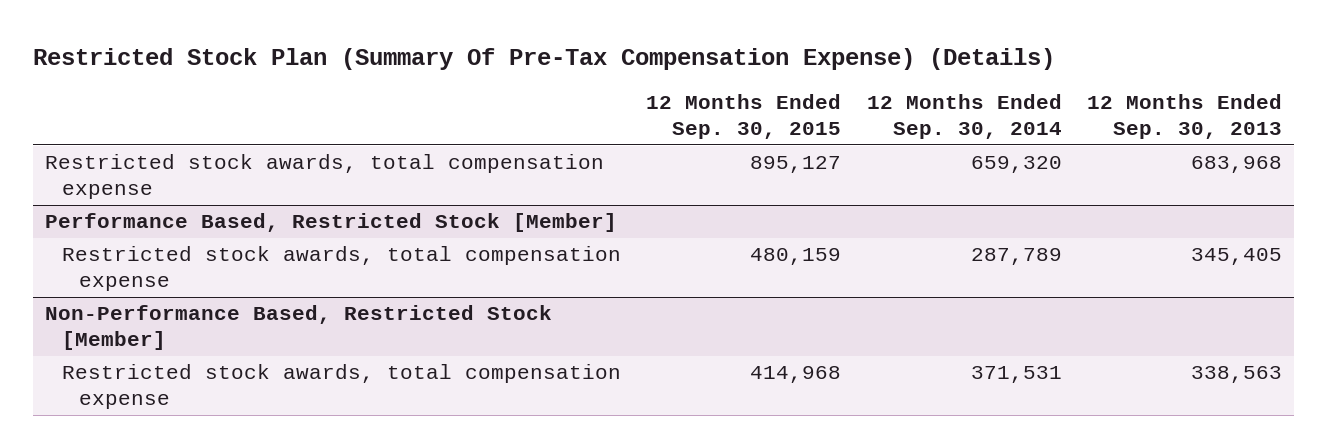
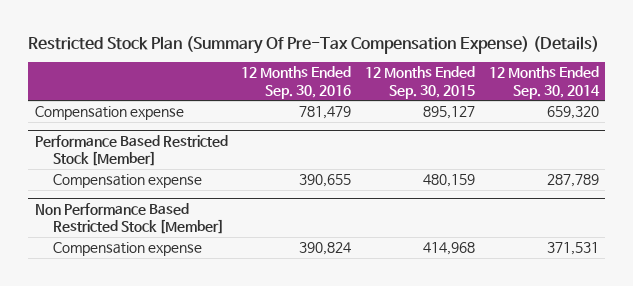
- | 12 Months Ended Sep. 30, 2015 | 12 Months Ended Sep. 30, 2014 | 12 Months Ended Sep. 30, 2013
+ | 12 Months Ended Sep. 30, 2016 | 12 Months Ended Sep. 30, 2015 | 12 Months Ended Sep. 30, 2014
- Restricted stock awards, total compensation expense | 895,127 | 659,320 | 683,968
- Performance Based, Restricted Stock [Member]
- Restricted stock awards, total compensation expense | 480,159 | 287,789 | 345,405
- Non-Performance Based, Restricted Stock [Member]
- Restricted stock awards, total compensation expense | 414,968 | 371,531 | 338,563
+ Compensation expense | 781,479 | 895,127 | 659,320
+ Performance Based Restricted Stock [Member]
+ Compensation expense | 390,655 | 480,159 | 287,789
+ Non Performance Based Restricted Stock [Member]
+ Compensation expense | 390,824 | 414,968 | 371,531

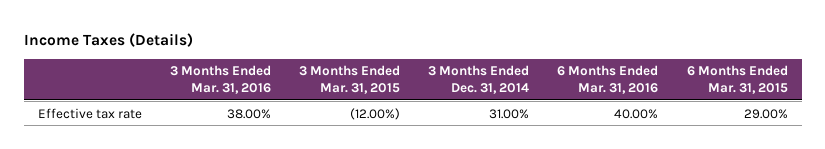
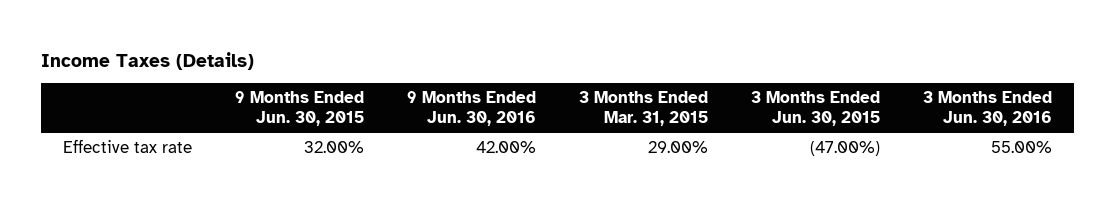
- | 3 Months Ended Mar. 31, 2016 | 3 Months Ended Mar. 31, 2015 | 3 Months Ended Dec. 31, 2014 | 6 Months Ended Mar. 31, 2016 | 6 Months Ended Mar. 31, 2015
+ | 9 Months Ended Jun. 30, 2015 | 9 Months Ended Jun. 30, 2016 | 3 Months Ended Mar. 31, 2015 | 3 Months Ended Jun. 30, 2015 | 3 Months Ended Jun. 30, 2016
- Effective tax rate | 38.00% | (12.00%) | 31.00% | 40.00% | 29.00%
+ Effective tax rate | 32.00% | 42.00% | 29.00% | (47.00%) | 55.00%

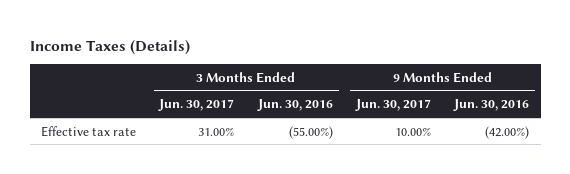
- | 9 Months Ended Jun. 30, 2015 | 9 Months Ended Jun. 30, 2016 | 3 Months Ended Mar. 31, 2015 | 3 Months Ended Jun. 30, 2015 | 3 Months Ended Jun. 30, 2016
+ | 3 Months Ended Jun. 30, 2017 | 3 Months Ended Jun. 30, 2016 | 9 Months Ended Jun. 30, 2017 | 9 Months Ended Jun. 30, 2016
- Effective tax rate | 32.00% | 42.00% | 29.00% | (47.00%) | 55.00%
+ Effective tax rate | 31.00% | (55.00%) | 10.00% | (42.00%)

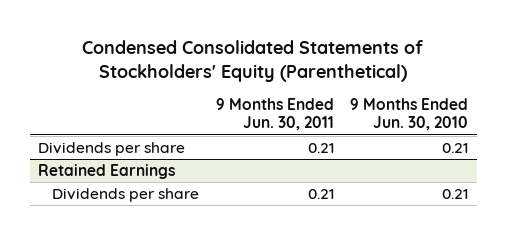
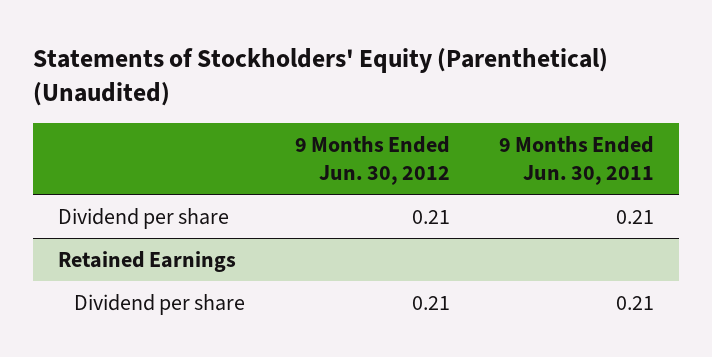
- Condensed Consolidated Statements of Stockholders' Equity (Parenthetical)
+ Statements of Stockholders' Equity (Parenthetical) (Unaudited)
- | 9 Months Ended Jun. 30, 2011 | 9 Months Ended Jun. 30, 2010
+ | 9 Months Ended Jun. 30, 2012 | 9 Months Ended Jun. 30, 2011
- Dividends per share | 0.21 | 0.21
+ Dividend per share | 0.21 | 0.21
@ Retained Earnings
- Dividends per share | 0.21 | 0.21
+ Dividend per share | 0.21 | 0.21

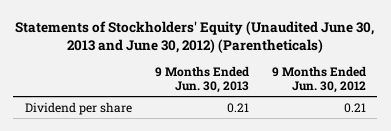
- Statements of Stockholders' Equity (Parenthetical) (Unaudited)
+ Statements of Stockholders' Equity (Unaudited June 30, 2013 and June 30, 2012) (Parentheticals)
- | 9 Months Ended Jun. 30, 2012 | 9 Months Ended Jun. 30, 2011
+ | 9 Months Ended Jun. 30, 2013 | 9 Months Ended Jun. 30, 2012
- Retained Earnings
- Dividend per share | 0.21 | 0.21

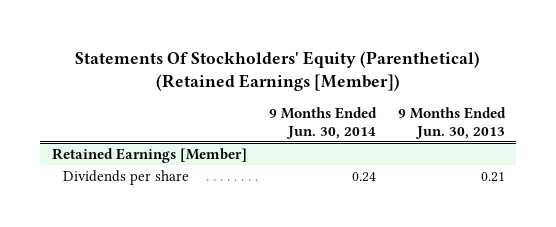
- Statements of Stockholders' Equity (Unaudited June 30, 2013 and June 30, 2012) (Parentheticals)
+ Statements Of Stockholders' Equity (Parenthetical) (Retained Earnings [Member])
- | 9 Months Ended Jun. 30, 2013 | 9 Months Ended Jun. 30, 2012
+ | 9 Months Ended Jun. 30, 2014 | 9 Months Ended Jun. 30, 2013
- Dividend per share | 0.21 | 0.21
+ Retained Earnings [Member]
+ Dividends per share | 0.24 | 0.21

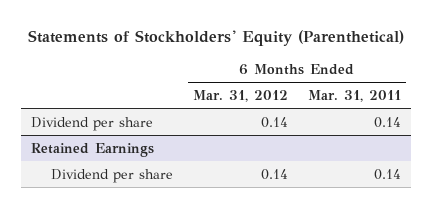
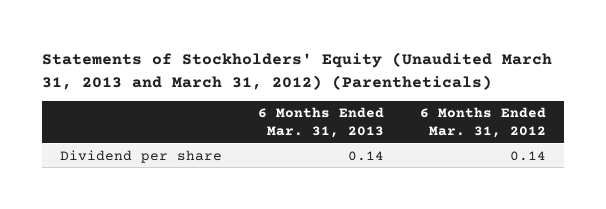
- Statements of Stockholders' Equity (Parenthetical)
+ Statements of Stockholders' Equity (Unaudited March 31, 2013 and March 31, 2012) (Parentheticals)
- | 6 Months Ended Mar. 31, 2012 | 6 Months Ended Mar. 31, 2011
+ | 6 Months Ended Mar. 31, 2013 | 6 Months Ended Mar. 31, 2012
- Retained Earnings
- Dividend per share | 0.14 | 0.14

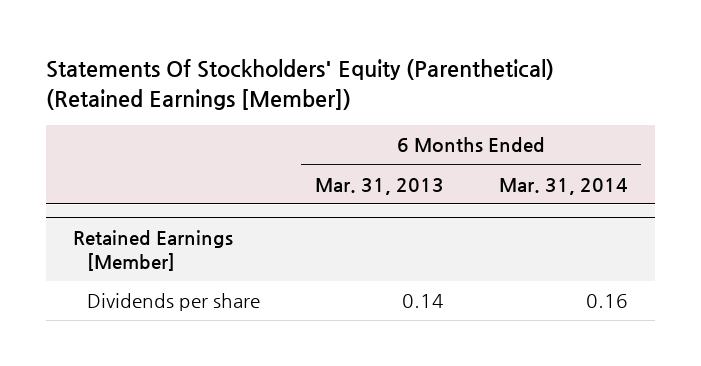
- Statements of Stockholders' Equity (Unaudited March 31, 2013 and March 31, 2012) (Parentheticals)
+ Statements Of Stockholders' Equity (Parenthetical) (Retained Earnings [Member])
- | 6 Months Ended Mar. 31, 2013 | 6 Months Ended Mar. 31, 2012
+ | 6 Months Ended Mar. 31, 2013 | 6 Months Ended Mar. 31, 2014
- Dividend per share | 0.14 | 0.14
+ Retained Earnings [Member]
+ Dividends per share | 0.14 | 0.16

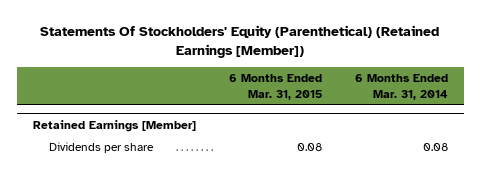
- | 6 Months Ended Mar. 31, 2013 | 6 Months Ended Mar. 31, 2014
+ | 6 Months Ended Mar. 31, 2015 | 6 Months Ended Mar. 31, 2014
@ Retained Earnings [Member]
- Dividends per share | 0.14 | 0.16
+ Dividends per share | 0.08 | 0.08

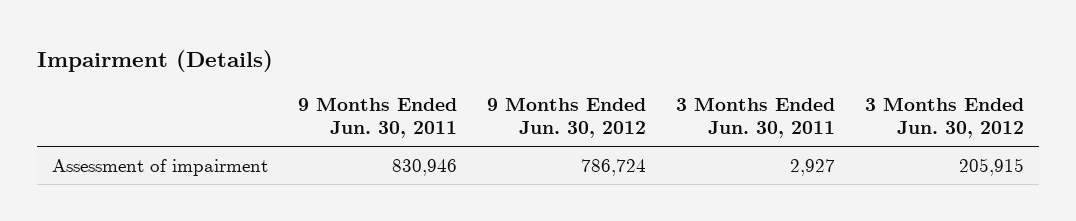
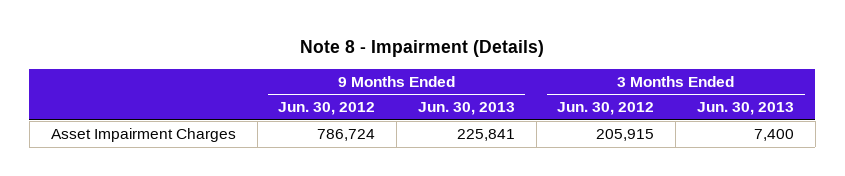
- Impairment (Details)
+ Note 8 - Impairment (Details)
- | 9 Months Ended Jun. 30, 2011 | 9 Months Ended Jun. 30, 2012 | 3 Months Ended Jun. 30, 2011 | 3 Months Ended Jun. 30, 2012
+ | 9 Months Ended Jun. 30, 2012 | 9 Months Ended Jun. 30, 2013 | 3 Months Ended Jun. 30, 2012 | 3 Months Ended Jun. 30, 2013
- Assessment of impairment | 830,946 | 786,724 | 2,927 | 205,915
+ Asset Impairment Charges | 786,724 | 225,841 | 205,915 | 7,400

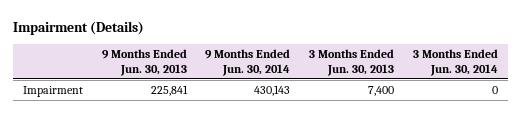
- Note 8 - Impairment (Details)
+ Impairment (Details)
- | 9 Months Ended Jun. 30, 2012 | 9 Months Ended Jun. 30, 2013 | 3 Months Ended Jun. 30, 2012 | 3 Months Ended Jun. 30, 2013
+ | 9 Months Ended Jun. 30, 2013 | 9 Months Ended Jun. 30, 2014 | 3 Months Ended Jun. 30, 2013 | 3 Months Ended Jun. 30, 2014
- Asset Impairment Charges | 786,724 | 225,841 | 205,915 | 7,400
+ Impairment | 225,841 | 430,143 | 7,400 | 0

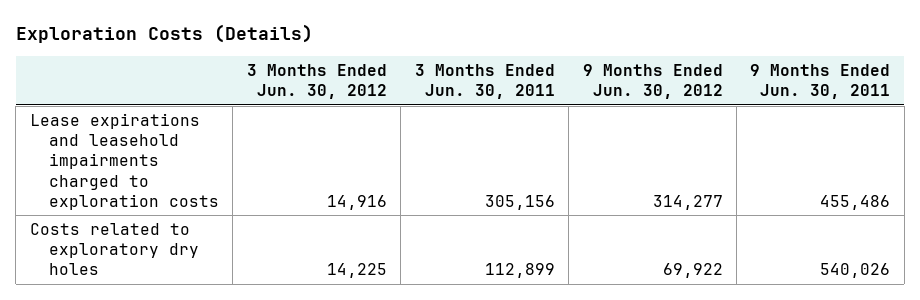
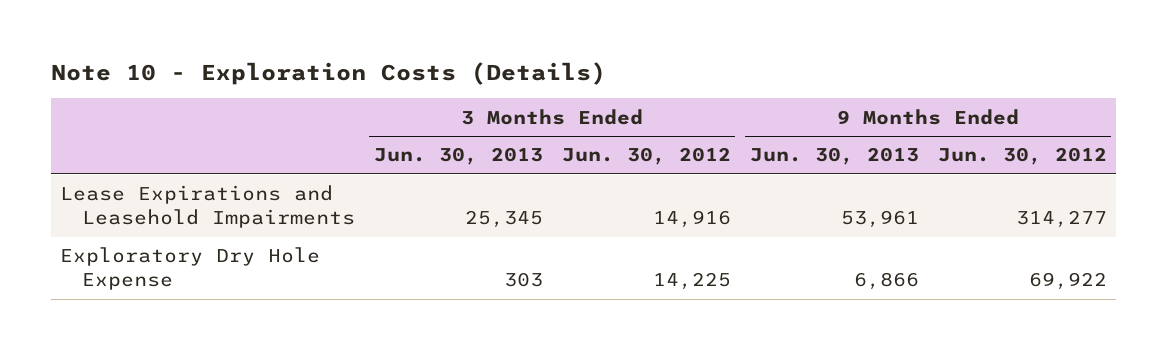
- Exploration Costs (Details)
+ Note 10 - Exploration Costs (Details)
- | 3 Months Ended Jun. 30, 2012 | 3 Months Ended Jun. 30, 2011 | 9 Months Ended Jun. 30, 2012 | 9 Months Ended Jun. 30, 2011
+ | 3 Months Ended Jun. 30, 2013 | 3 Months Ended Jun. 30, 2012 | 9 Months Ended Jun. 30, 2013 | 9 Months Ended Jun. 30, 2012
- Lease expirations and leasehold impairments charged to exploration costs | 14,916 | 305,156 | 314,277 | 455,486
- Costs related to exploratory dry holes | 14,225 | 112,899 | 69,922 | 540,026
+ Lease Expirations and Leasehold Impairments | 25,345 | 14,916 | 53,961 | 314,277
+ Exploratory Dry Hole Expense | 303 | 14,225 | 6,866 | 69,922

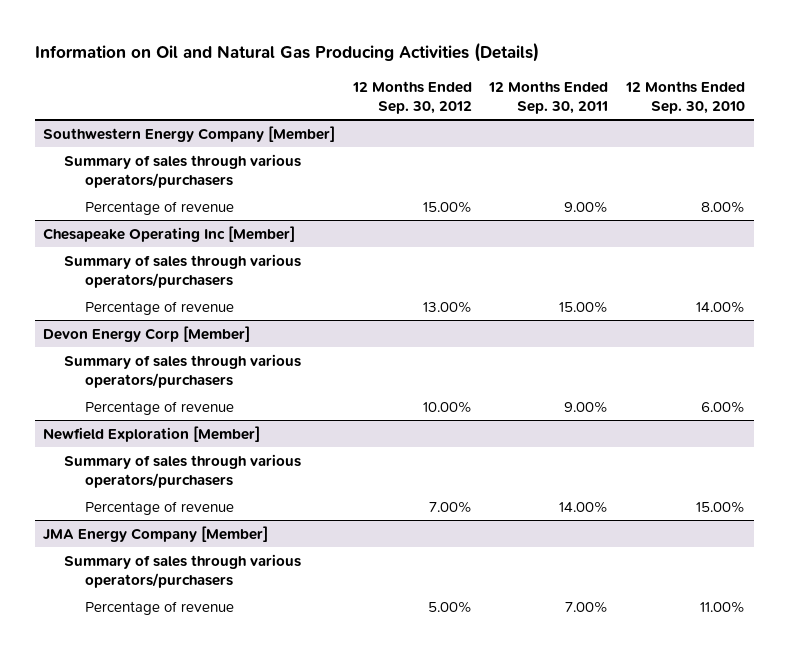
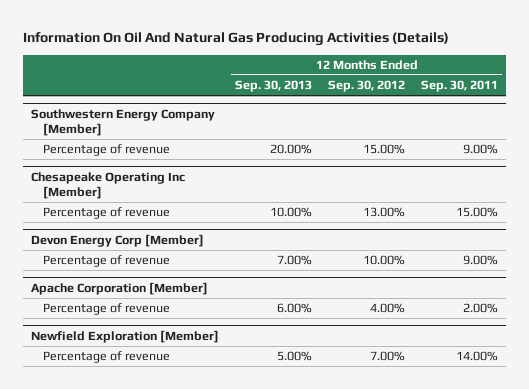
- Information on Oil and Natural Gas Producing Activities (Details)
+ Information On Oil And Natural Gas Producing Activities (Details)
- | 12 Months Ended Sep. 30, 2012 | 12 Months Ended Sep. 30, 2011 | 12 Months Ended Sep. 30, 2010
+ | 12 Months Ended Sep. 30, 2013 | 12 Months Ended Sep. 30, 2012 | 12 Months Ended Sep. 30, 2011
@ Southwestern Energy Company [Member]
- Summary of sales through various operators/purchasers
@ Chesapeake Operating Inc [Member]
- Summary of sales through various operators/purchasers
@ Devon Energy Corp [Member]
- Summary of sales through various operators/purchasers
+ Apache Corporation [Member]
+ Percentage of revenue | 6.00% | 4.00% | 2.00%
@ Newfield Exploration [Member]
- Summary of sales through various operators/purchasers
- JMA Energy Company [Member]
- Summary of sales through various operators/purchasers
- Percentage of revenue | 5.00% | 7.00% | 11.00%

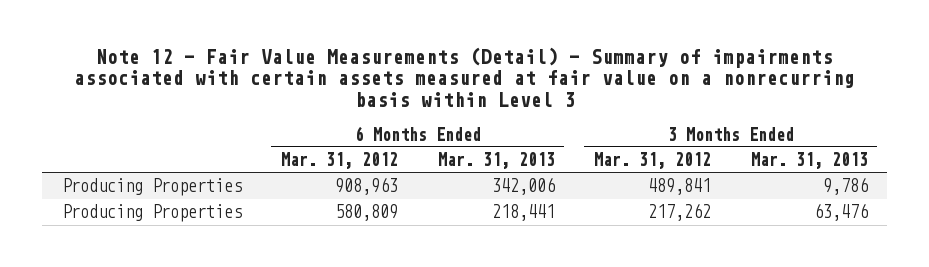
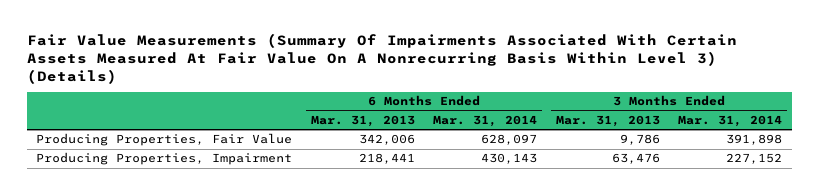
- Note 12 - Fair Value Measurements (Detail) - Summary of impairments associated with certain assets measured at fair value on a nonrecurring basis within Level 3
+ Fair Value Measurements (Summary Of Impairments Associated With Certain Assets Measured At Fair Value On A Nonrecurring Basis Within Level 3) (Details)
- | 6 Months Ended Mar. 31, 2012 | 6 Months Ended Mar. 31, 2013 | 3 Months Ended Mar. 31, 2012 | 3 Months Ended Mar. 31, 2013
+ | 6 Months Ended Mar. 31, 2013 | 6 Months Ended Mar. 31, 2014 | 3 Months Ended Mar. 31, 2013 | 3 Months Ended Mar. 31, 2014
- Producing Properties | 908,963 | 342,006 | 489,841 | 9,786
- Producing Properties | 580,809 | 218,441 | 217,262 | 63,476
+ Producing Properties, Fair Value | 342,006 | 628,097 | 9,786 | 391,898
+ Producing Properties, Impairment | 218,441 | 430,143 | 63,476 | 227,152

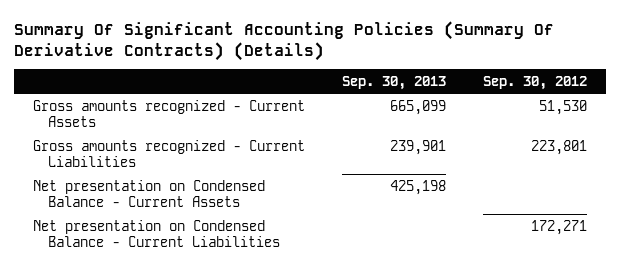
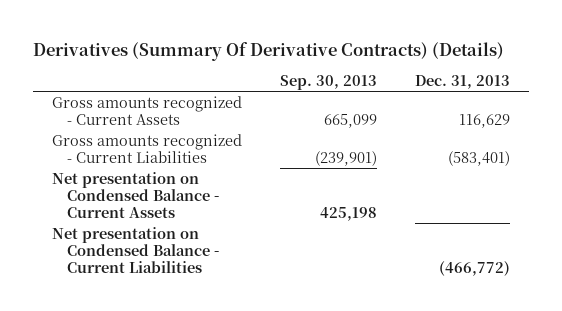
- Summary Of Significant Accounting Policies (Summary Of Derivative Contracts) (Details)
+ Derivatives (Summary Of Derivative Contracts) (Details)
- | Sep. 30, 2013 | Sep. 30, 2012
+ | Sep. 30, 2013 | Dec. 31, 2013
- Gross amounts recognized - Current Liabilities | 239,901 | 223,801
+ Gross amounts recognized - Current Liabilities | (239,901) | (583,401)

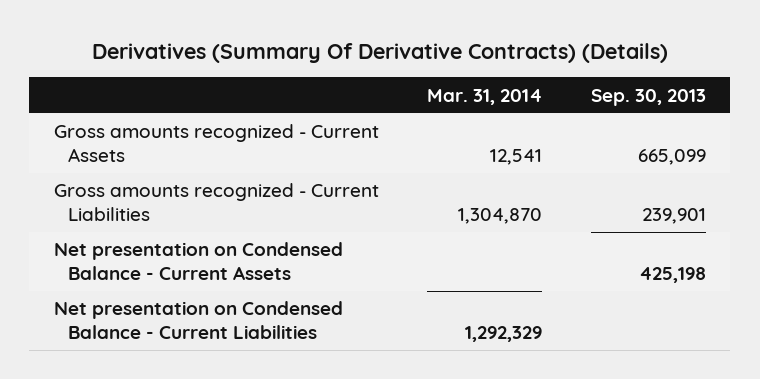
- | Sep. 30, 2013 | Dec. 31, 2013
+ | Mar. 31, 2014 | Sep. 30, 2013
- Gross amounts recognized - Current Liabilities | (239,901) | (583,401)
+ Gross amounts recognized - Current Liabilities | 1,304,870 | 239,901

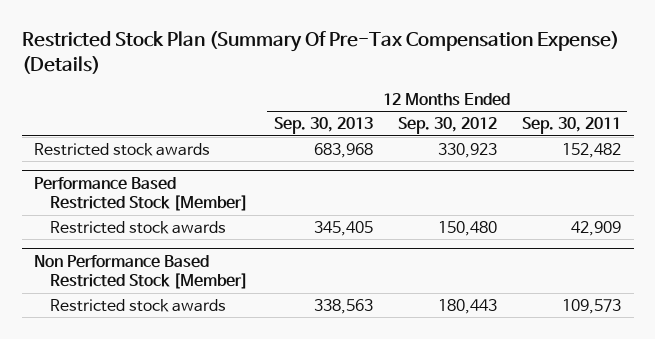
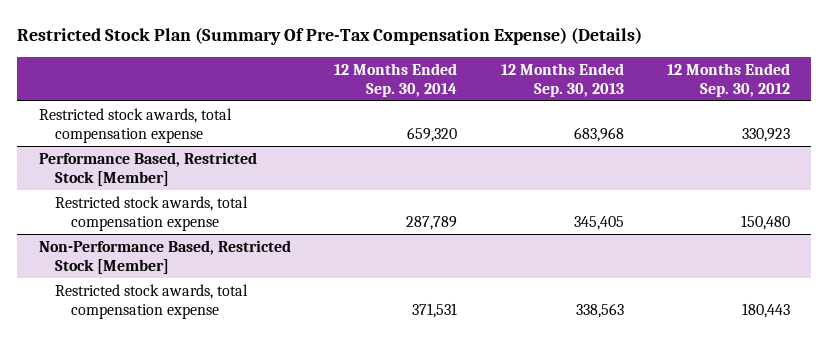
- | 12 Months Ended Sep. 30, 2013 | 12 Months Ended Sep. 30, 2012 | 12 Months Ended Sep. 30, 2011
+ | 12 Months Ended Sep. 30, 2014 | 12 Months Ended Sep. 30, 2013 | 12 Months Ended Sep. 30, 2012
- Restricted stock awards | 683,968 | 330,923 | 152,482
- Performance Based Restricted Stock [Member]
- Restricted stock awards | 345,405 | 150,480 | 42,909
- Non Performance Based Restricted Stock [Member]
- Restricted stock awards | 338,563 | 180,443 | 109,573
+ Restricted stock awards, total compensation expense | 659,320 | 683,968 | 330,923
+ Performance Based, Restricted Stock [Member]
+ Restricted stock awards, total compensation expense | 287,789 | 345,405 | 150,480
+ Non-Performance Based, Restricted Stock [Member]
+ Restricted stock awards, total compensation expense | 371,531 | 338,563 | 180,443

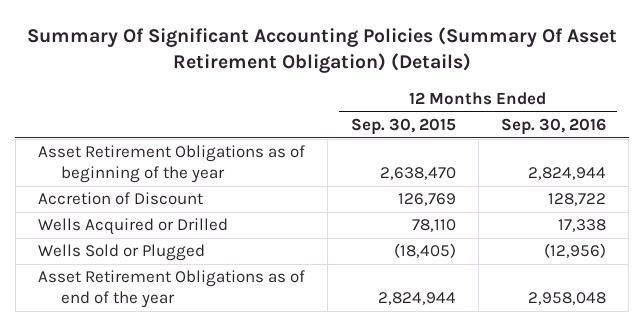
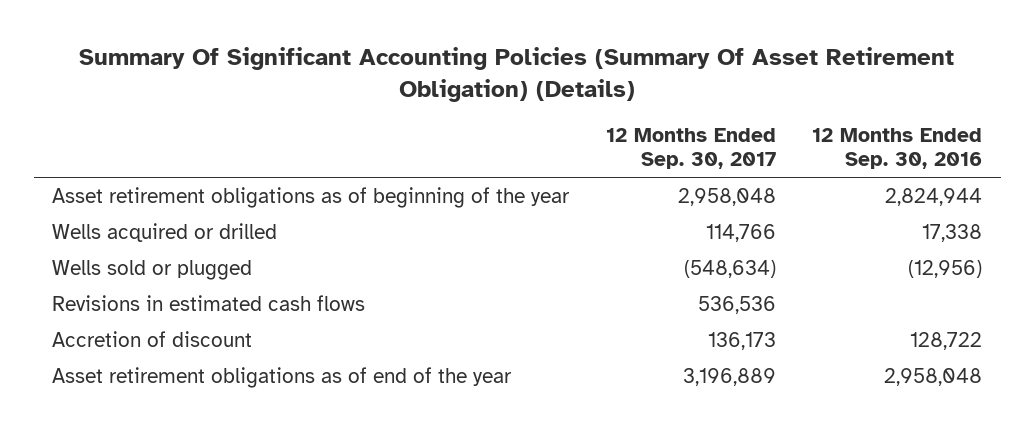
- | 12 Months Ended Sep. 30, 2015 | 12 Months Ended Sep. 30, 2016
+ | 12 Months Ended Sep. 30, 2017 | 12 Months Ended Sep. 30, 2016
- Asset Retirement Obligations as of beginning of the year | 2,638,470 | 2,824,944
- Accretion of Discount | 126,769 | 128,722
- Wells Acquired or Drilled | 78,110 | 17,338
- Wells Sold or Plugged | (18,405) | (12,956)
- Asset Retirement Obligations as of end of the year | 2,824,944 | 2,958,048
+ Asset retirement obligations as of beginning of the year | 2,958,048 | 2,824,944
+ Wells acquired or drilled | 114,766 | 17,338
+ Wells sold or plugged | (548,634) | (12,956)
+ Revisions in estimated cash flows | 536,536 |
+ Accretion of discount | 136,173 | 128,722
+ Asset retirement obligations as of end of the year | 3,196,889 | 2,958,048

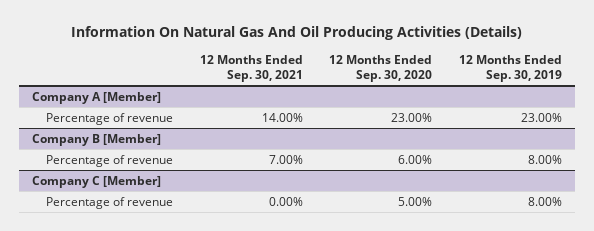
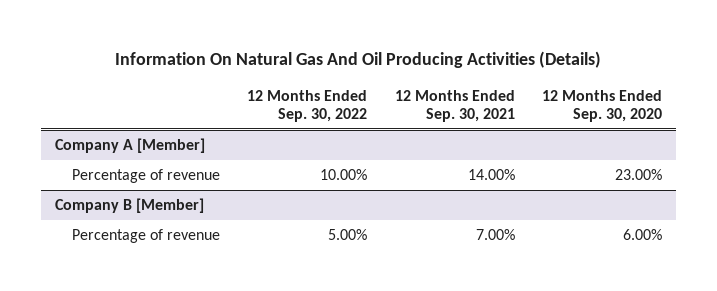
- | 12 Months Ended Sep. 30, 2021 | 12 Months Ended Sep. 30, 2020 | 12 Months Ended Sep. 30, 2019
+ | 12 Months Ended Sep. 30, 2022 | 12 Months Ended Sep. 30, 2021 | 12 Months Ended Sep. 30, 2020
- Company C [Member]
- Percentage of revenue | 0.00% | 5.00% | 8.00%

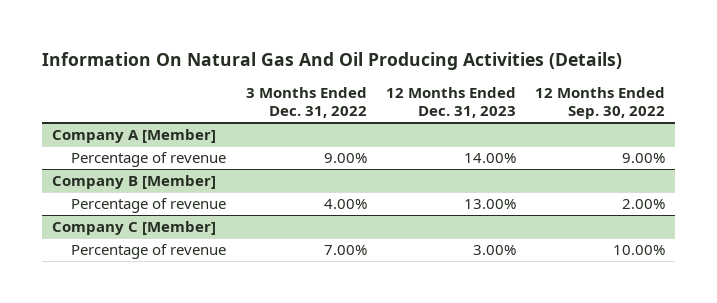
- | 12 Months Ended Sep. 30, 2022 | 12 Months Ended Sep. 30, 2021 | 12 Months Ended Sep. 30, 2020
+ | 3 Months Ended Dec. 31, 2022 | 12 Months Ended Dec. 31, 2023 | 12 Months Ended Sep. 30, 2022
@ Company A [Member]
- Percentage of revenue | 10.00% | 14.00% | 23.00%
+ Percentage of revenue | 9.00% | 14.00% | 9.00%
@ Company B [Member]
- Percentage of revenue | 5.00% | 7.00% | 6.00%
+ Percentage of revenue | 4.00% | 13.00% | 2.00%
+ Company C [Member]
+ Percentage of revenue | 7.00% | 3.00% | 10.00%

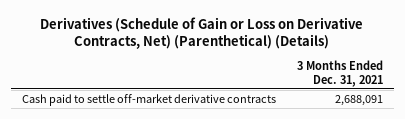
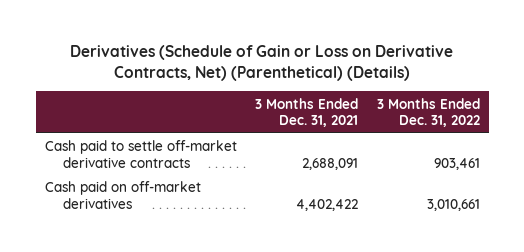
- | 3 Months Ended Dec. 31, 2021
+ | 3 Months Ended Dec. 31, 2021 | 3 Months Ended Dec. 31, 2022
+ Cash paid on off-market derivatives | 4,402,422 | 3,010,661

